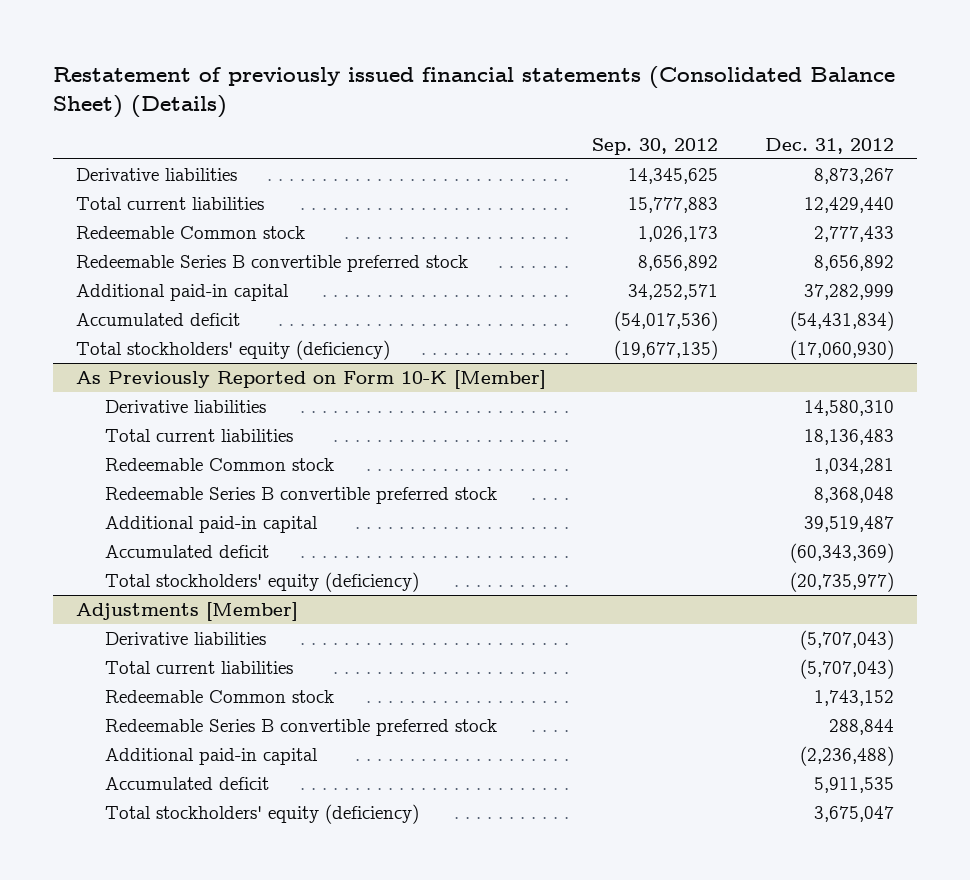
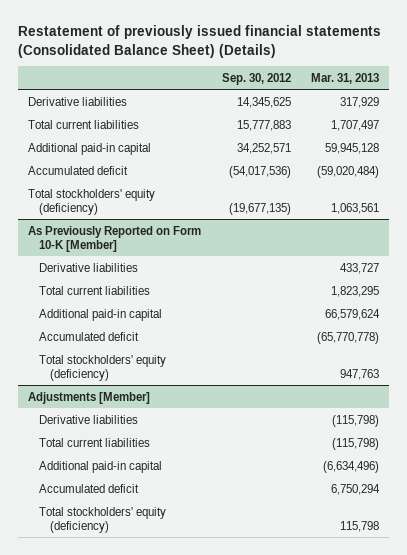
- | Sep. 30, 2012 | Dec. 31, 2012
+ | Sep. 30, 2012 | Mar. 31, 2013
- Redeemable Common stock | 1,026,173 | 2,777,433
- Redeemable Series B convertible preferred stock | 8,656,892 | 8,656,892
@ As Previously Reported on Form 10-K [Member]
- Redeemable Common stock | | 1,034,281
- Redeemable Series B convertible preferred stock | | 8,368,048
@ Adjustments [Member]
- Redeemable Common stock | | 1,743,152
- Redeemable Series B convertible preferred stock | | 288,844

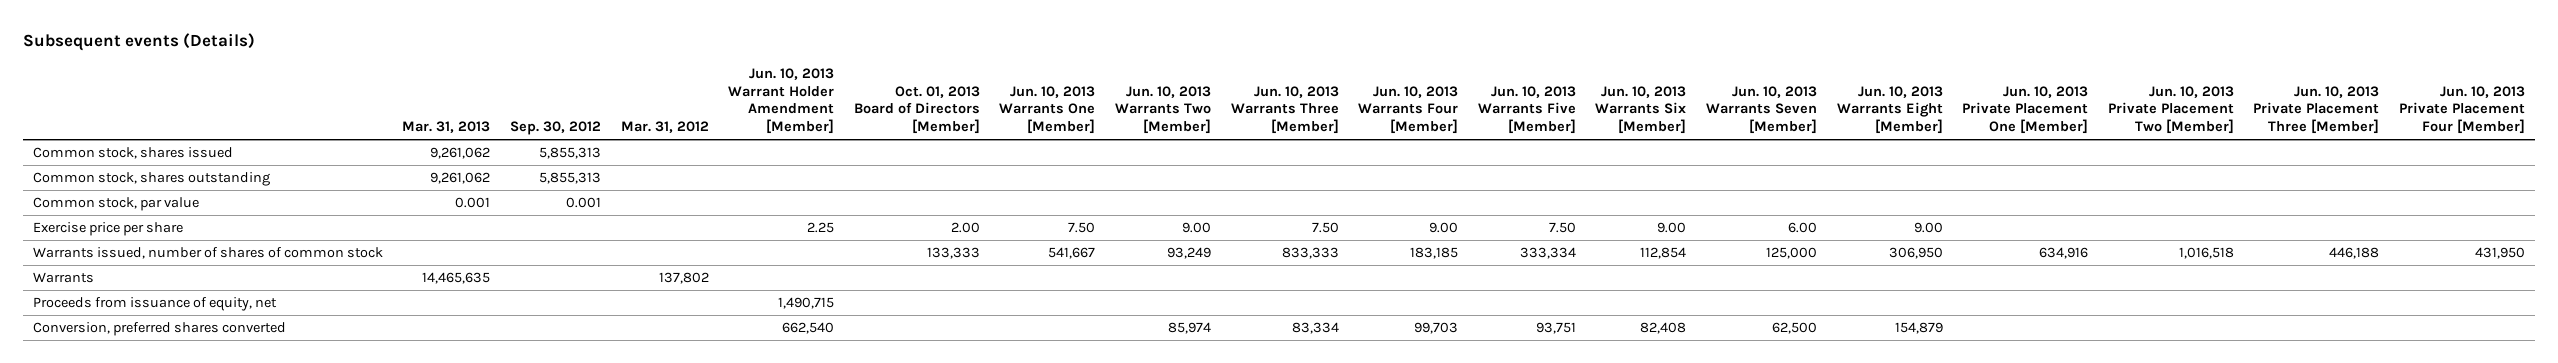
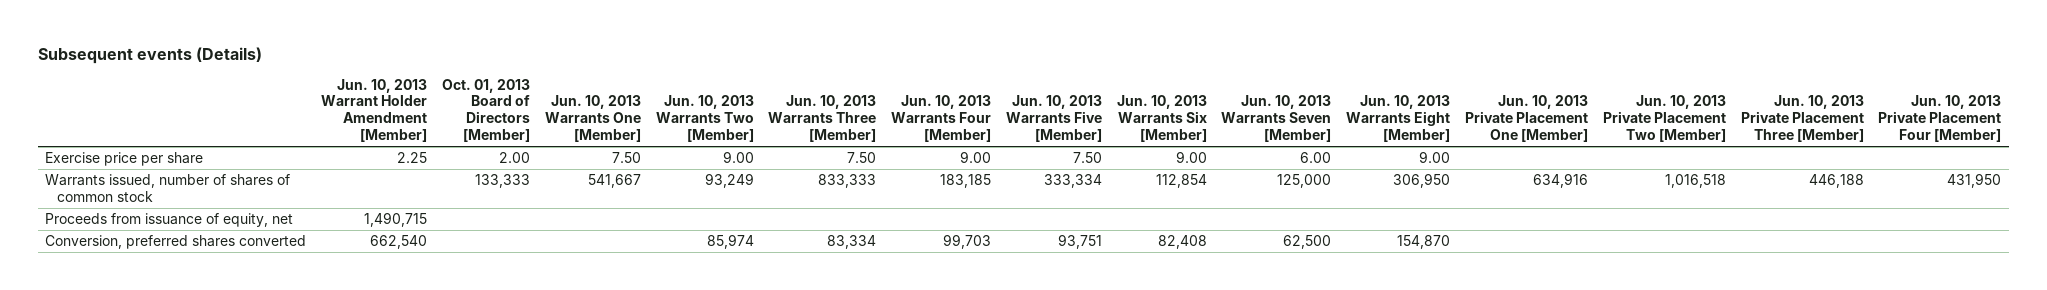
- | Mar. 31, 2013 | Sep. 30, 2012 | Mar. 31, 2012 | Jun. 10, 2013 Warrant Holder Amendment [Member] | Oct. 01, 2013 Board of Directors [Member] | Jun. 10, 2013 Warrants One [Member] | Jun. 10, 2013 Warrants Two [Member] | Jun. 10, 2013 Warrants Three [Member] | Jun. 10, 2013 Warrants Four [Member] | Jun. 10, 2013 Warrants Five [Member] | Jun. 10, 2013 Warrants Six [Member] | Jun. 10, 2013 Warrants Seven [Member] | Jun. 10, 2013 Warrants Eight [Member] | Jun. 10, 2013 Private Placement One [Member] | Jun. 10, 2013 Private Placement Two [Member] | Jun. 10, 2013 Private Placement Three [Member] | Jun. 10, 2013 Private Placement Four [Member]
+ | Jun. 10, 2013 Warrant Holder Amendment [Member] | Oct. 01, 2013 Board of Directors [Member] | Jun. 10, 2013 Warrants One [Member] | Jun. 10, 2013 Warrants Two [Member] | Jun. 10, 2013 Warrants Three [Member] | Jun. 10, 2013 Warrants Four [Member] | Jun. 10, 2013 Warrants Five [Member] | Jun. 10, 2013 Warrants Six [Member] | Jun. 10, 2013 Warrants Seven [Member] | Jun. 10, 2013 Warrants Eight [Member] | Jun. 10, 2013 Private Placement One [Member] | Jun. 10, 2013 Private Placement Two [Member] | Jun. 10, 2013 Private Placement Three [Member] | Jun. 10, 2013 Private Placement Four [Member]
- Common stock, shares issued | 9,261,062 | 5,855,313 | | | | | | | | | | | | | | |
- Common stock, shares outstanding | 9,261,062 | 5,855,313 | | | | | | | | | | | | | | |
- Common stock, par value | 0.001 | 0.001 | | | | | | | | | | | | | | |
- Warrants | 14,465,635 | | 137,802 | | | | | | | | | | | | | |
- Conversion, preferred shares converted | | | | 662,540 | | | 85,974 | 83,334 | 99,703 | 93,751 | 82,408 | 62,500 | 154,879 | | | |
+ Conversion, preferred shares converted | 662,540 | | | 85,974 | 83,334 | 99,703 | 93,751 | 82,408 | 62,500 | 154,870 | | | |

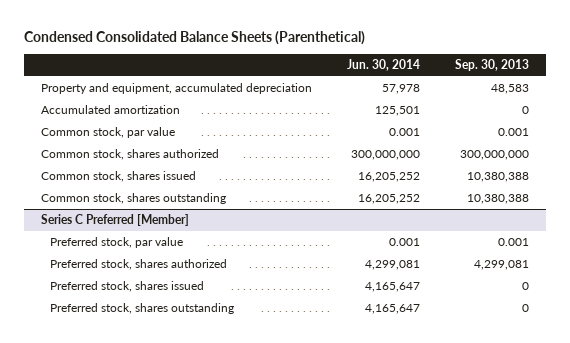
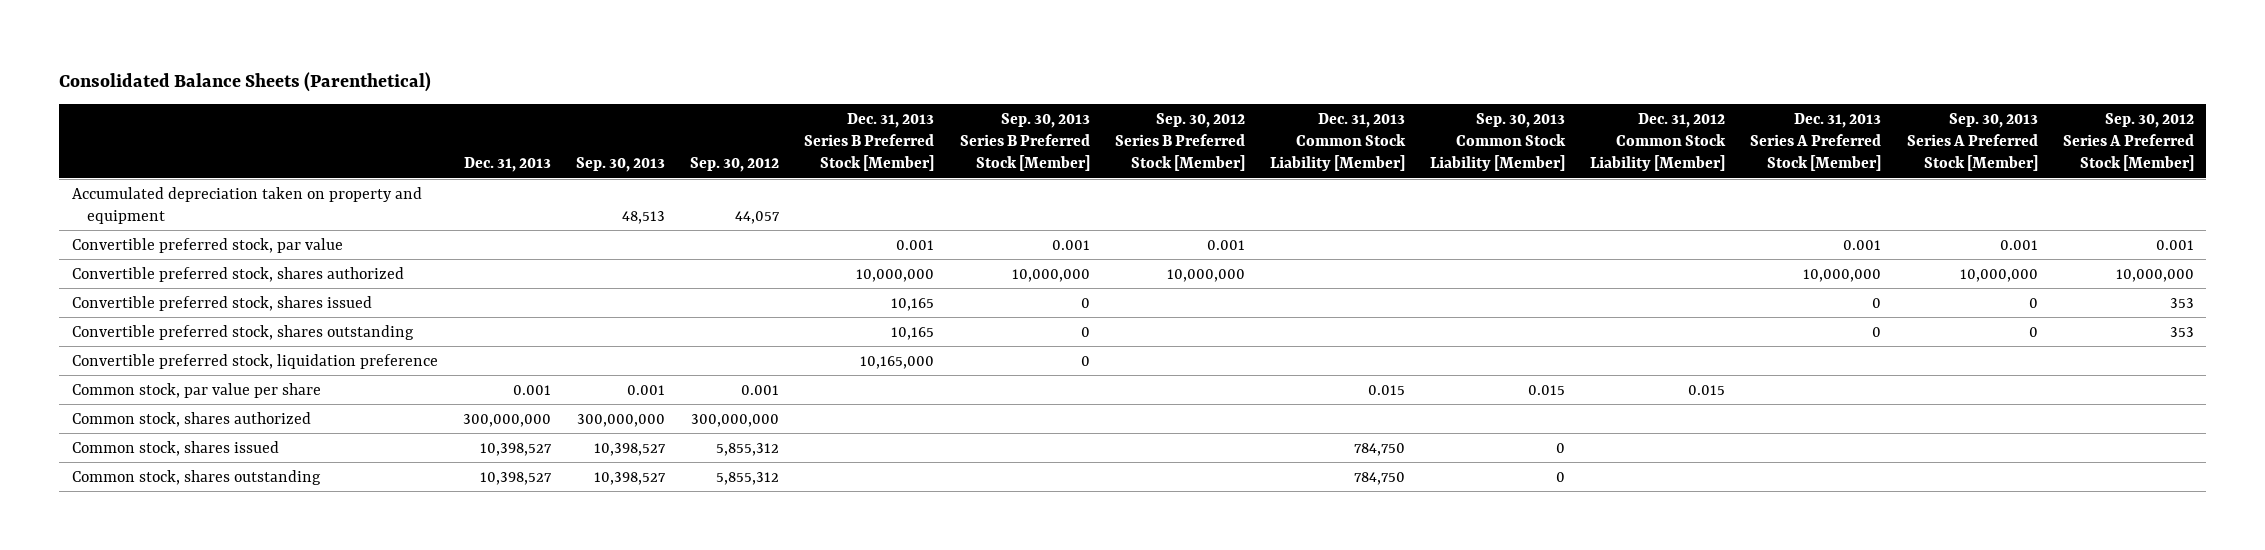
- Condensed Consolidated Balance Sheets (Parenthetical)
+ Consolidated Balance Sheets (Parenthetical)
- | Jun. 30, 2014 | Sep. 30, 2013
+ | Dec. 31, 2013 | Sep. 30, 2013 | Sep. 30, 2012 | Dec. 31, 2013 Series B Preferred Stock [Member] | Sep. 30, 2013 Series B Preferred Stock [Member] | Sep. 30, 2012 Series B Preferred Stock [Member] | Dec. 31, 2013 Common Stock Liability [Member] | Sep. 30, 2013 Common Stock Liability [Member] | Dec. 31, 2012 Common Stock Liability [Member] | Dec. 31, 2013 Series A Preferred Stock [Member] | Sep. 30, 2013 Series A Preferred Stock [Member] | Sep. 30, 2012 Series A Preferred Stock [Member]
- Property and equipment, accumulated depreciation | 57,978 | 48,583
- Accumulated amortization | 125,501 | 0
- Common stock, par value | 0.001 | 0.001
+ Accumulated depreciation taken on property and equipment | | 48,513 | 44,057 | | | | | | | | |
+ Convertible preferred stock, par value | | | | 0.001 | 0.001 | 0.001 | | | | 0.001 | 0.001 | 0.001
+ Convertible preferred stock, shares authorized | | | | 10,000,000 | 10,000,000 | 10,000,000 | | | | 10,000,000 | 10,000,000 | 10,000,000
+ Convertible preferred stock, shares issued | | | | 10,165 | 0 | | | | | 0 | 0 | 353
+ Convertible preferred stock, shares outstanding | | | | 10,165 | 0 | | | | | 0 | 0 | 353
+ Convertible preferred stock, liquidation preference | | | | 10,165,000 | 0 | | | | | | |
+ Common stock, par value per share | 0.001 | 0.001 | 0.001 | | | | 0.015 | 0.015 | 0.015 | | |
- Common stock, shares issued | 16,205,252 | 10,380,388
- Common stock, shares outstanding | 16,205,252 | 10,380,388
- Series C Preferred [Member]
- Preferred stock, par value | 0.001 | 0.001
- Preferred stock, shares authorized | 4,299,081 | 4,299,081
- Preferred stock, shares issued | 4,165,647 | 0
- Preferred stock, shares outstanding | 4,165,647 | 0
+ Common stock, shares issued | 10,398,527 | 10,398,527 | 5,855,312 | | | | 784,750 | 0 | | | |
+ Common stock, shares outstanding | 10,398,527 | 10,398,527 | 5,855,312 | | | | 784,750 | 0 | | | |

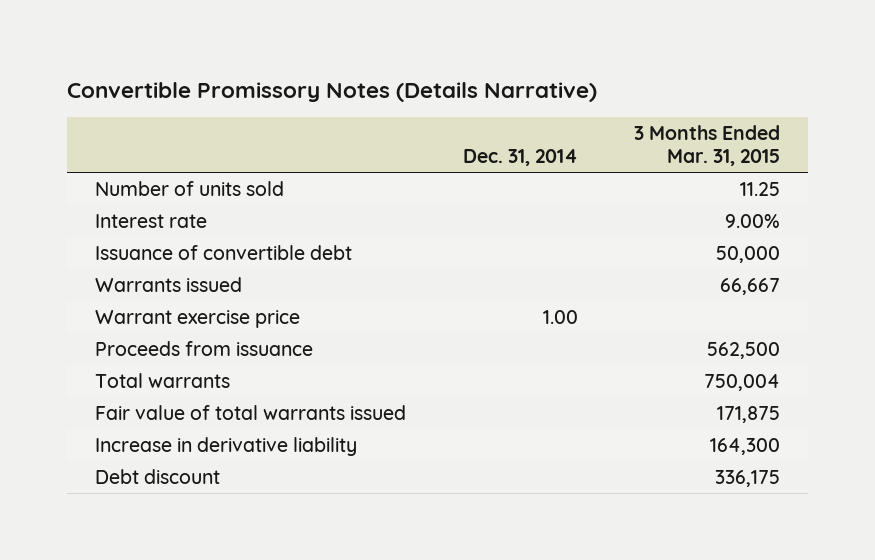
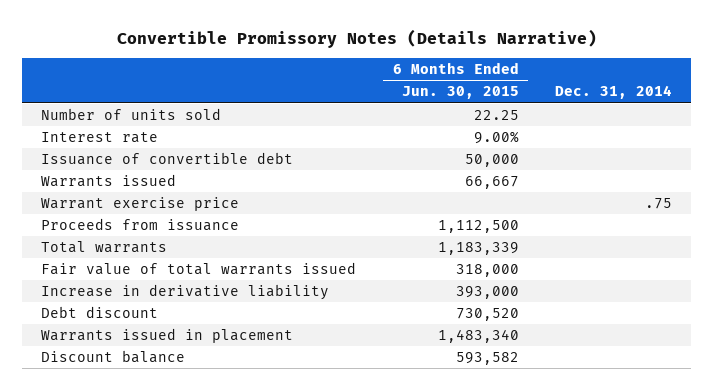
- | Dec. 31, 2014 | 3 Months Ended Mar. 31, 2015
+ | 6 Months Ended Jun. 30, 2015 | Dec. 31, 2014
- Warrant exercise price | 1.00 |
+ Warrant exercise price | | .75
+ Warrants issued in placement | 1,483,340 |
+ Discount balance | 593,582 |

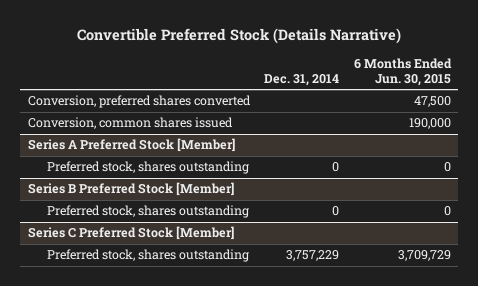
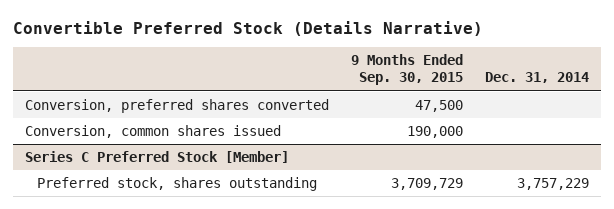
- | Dec. 31, 2014 | 6 Months Ended Jun. 30, 2015
+ | 9 Months Ended Sep. 30, 2015 | Dec. 31, 2014
- Series A Preferred Stock [Member]
- Preferred stock, shares outstanding | 0 | 0
- Series B Preferred Stock [Member]
- Preferred stock, shares outstanding | 0 | 0

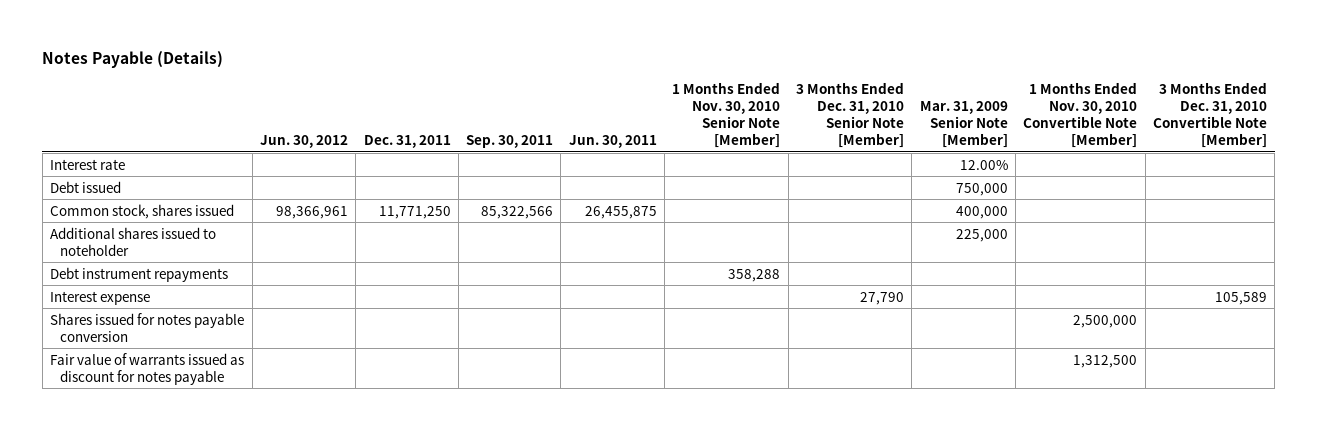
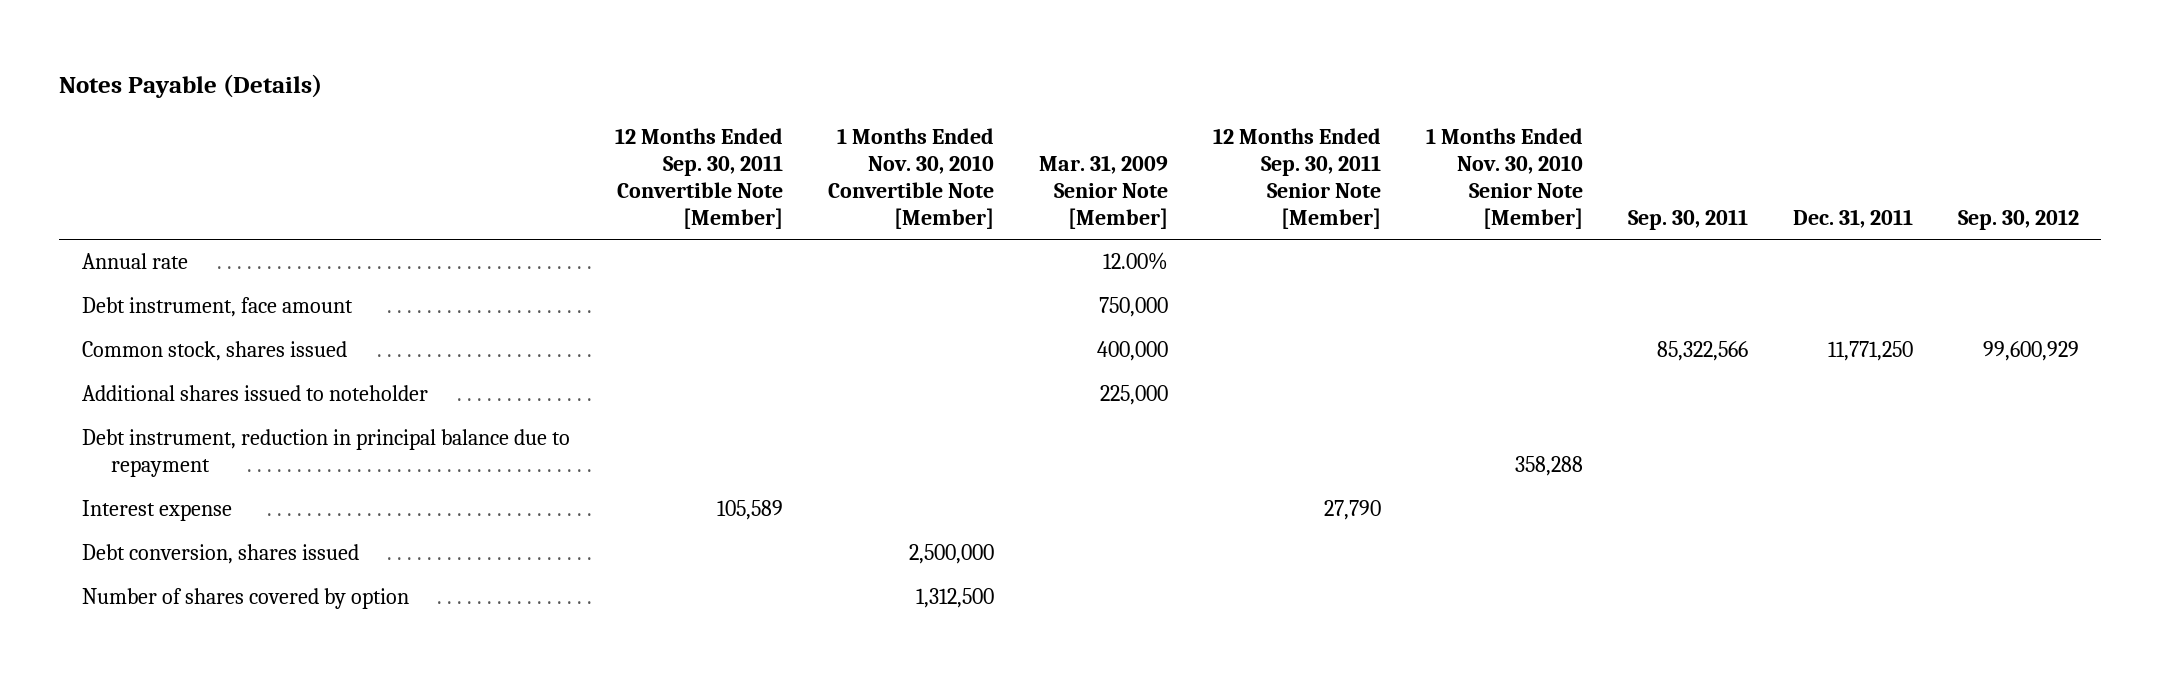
- | Jun. 30, 2012 | Dec. 31, 2011 | Sep. 30, 2011 | Jun. 30, 2011 | 1 Months Ended Nov. 30, 2010 Senior Note [Member] | 3 Months Ended Dec. 31, 2010 Senior Note [Member] | Mar. 31, 2009 Senior Note [Member] | 1 Months Ended Nov. 30, 2010 Convertible Note [Member] | 3 Months Ended Dec. 31, 2010 Convertible Note [Member]
+ | 12 Months Ended Sep. 30, 2011 Convertible Note [Member] | 1 Months Ended Nov. 30, 2010 Convertible Note [Member] | Mar. 31, 2009 Senior Note [Member] | 12 Months Ended Sep. 30, 2011 Senior Note [Member] | 1 Months Ended Nov. 30, 2010 Senior Note [Member] | Sep. 30, 2011 | Dec. 31, 2011 | Sep. 30, 2012
- Interest rate | | | | | | | 12.00% | |
- Debt issued | | | | | | | 750,000 | |
+ Annual rate | | | 12.00% | | | | |
+ Debt instrument, face amount | | | 750,000 | | | | |
- Debt instrument repayments | | | | | 358,288 | | | |
+ Debt instrument, reduction in principal balance due to repayment | | | | | 358,288 | | |
- Shares issued for notes payable conversion | | | | | | | | 2,500,000 |
- Fair value of warrants issued as discount for notes payable | | | | | | | | 1,312,500 |
+ Debt conversion, shares issued | | 2,500,000 | | | | | |
+ Number of shares covered by option | | 1,312,500 | | | | | |

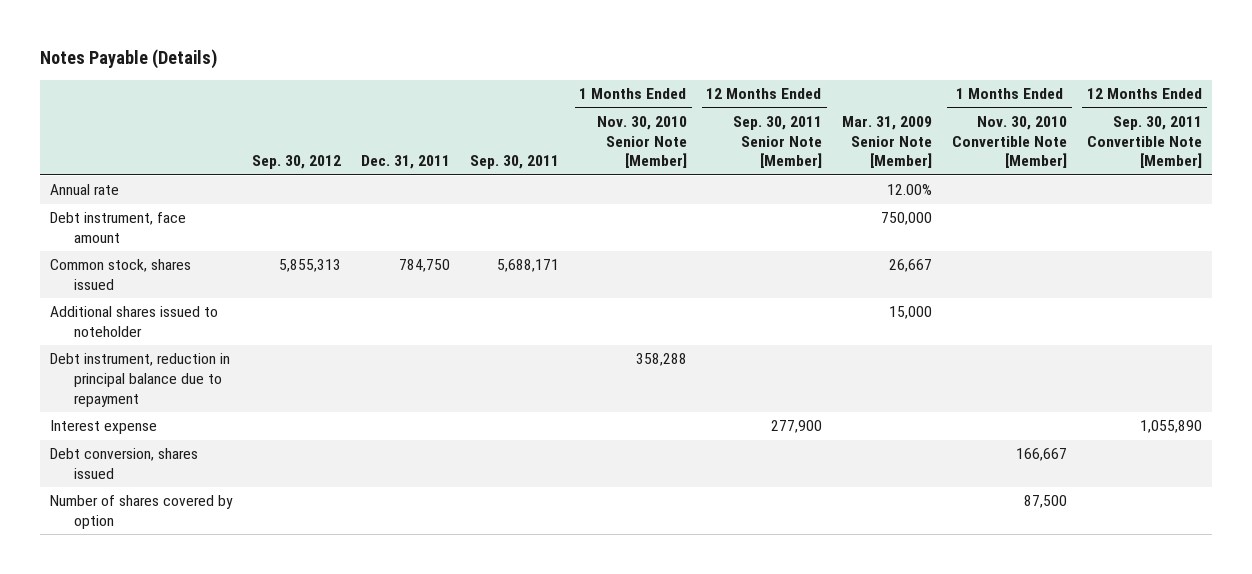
- | 12 Months Ended Sep. 30, 2011 Convertible Note [Member] | 1 Months Ended Nov. 30, 2010 Convertible Note [Member] | Mar. 31, 2009 Senior Note [Member] | 12 Months Ended Sep. 30, 2011 Senior Note [Member] | 1 Months Ended Nov. 30, 2010 Senior Note [Member] | Sep. 30, 2011 | Dec. 31, 2011 | Sep. 30, 2012
+ | Sep. 30, 2012 | Dec. 31, 2011 | Sep. 30, 2011 | 1 Months Ended Nov. 30, 2010 Senior Note [Member] | 12 Months Ended Sep. 30, 2011 Senior Note [Member] | Mar. 31, 2009 Senior Note [Member] | 1 Months Ended Nov. 30, 2010 Convertible Note [Member] | 12 Months Ended Sep. 30, 2011 Convertible Note [Member]
- Common stock, shares issued | | | 400,000 | | | 85,322,566 | 11,771,250 | 99,600,929
- Additional shares issued to noteholder | | | 225,000 | | | | |
+ Common stock, shares issued | 5,855,313 | 784,750 | 5,688,171 | | | 26,667 | |
+ Additional shares issued to noteholder | | | | | | 15,000 | |
- Interest expense | 105,589 | | | 27,790 | | | |
- Debt conversion, shares issued | | 2,500,000 | | | | | |
- Number of shares covered by option | | 1,312,500 | | | | | |
+ Interest expense | | | | | 277,900 | | | 1,055,890
+ Debt conversion, shares issued | | | | | | | 166,667 |
+ Number of shares covered by option | | | | | | | 87,500 |

